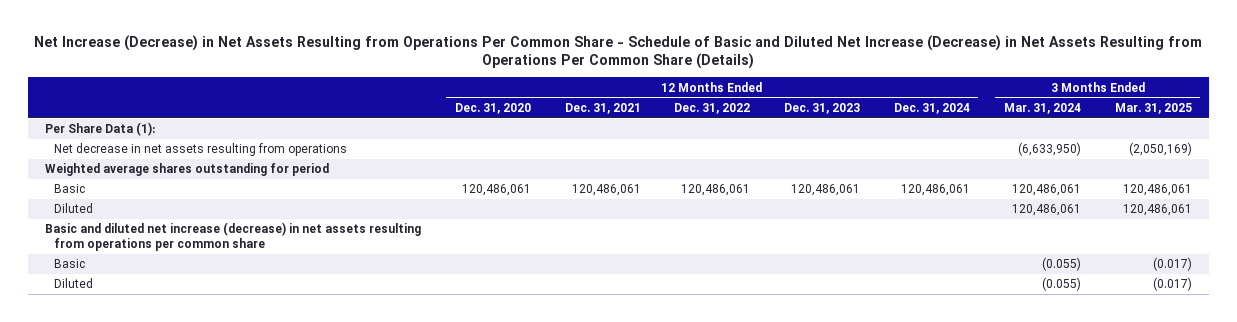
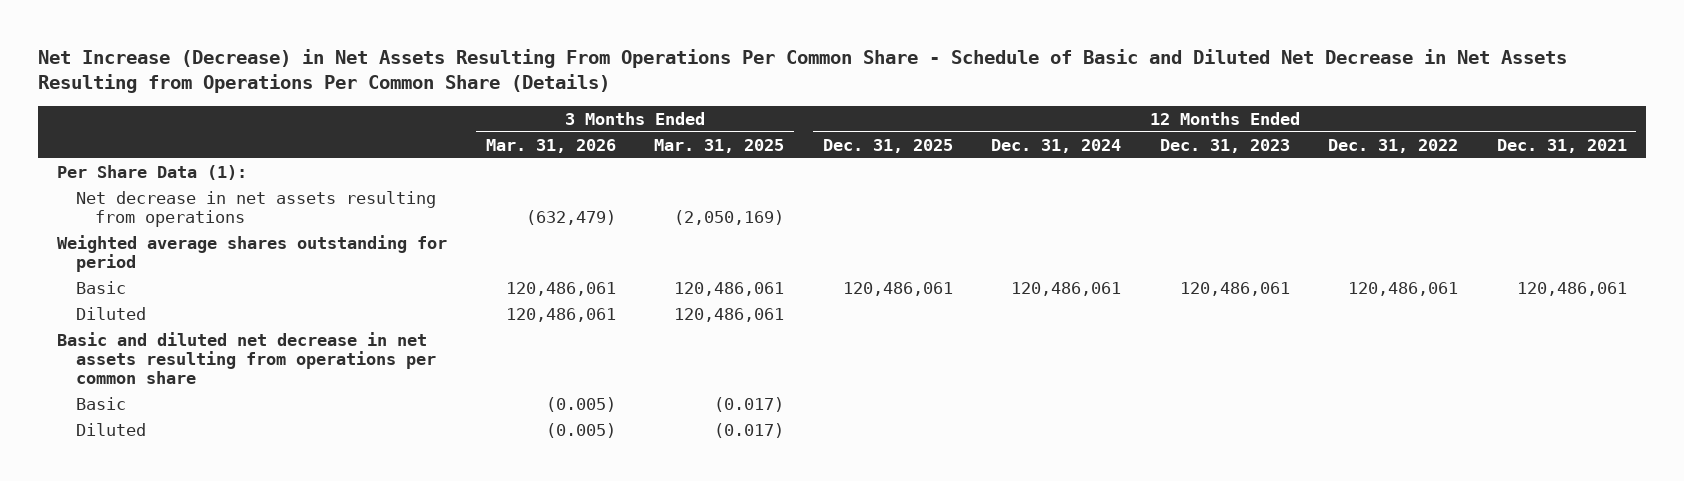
- Net Increase (Decrease) in Net Assets Resulting from Operations Per Common Share - Schedule of Basic and Diluted Net Increase (Decrease) in Net Assets Resulting from Operations Per Common Share (Details)
+ Net Increase (Decrease) in Net Assets Resulting From Operations Per Common Share - Schedule of Basic and Diluted Net Decrease in Net Assets Resulting from Operations Per Common Share (Details)
- | 12 Months Ended Dec. 31, 2020 | 12 Months Ended Dec. 31, 2021 | 12 Months Ended Dec. 31, 2022 | 12 Months Ended Dec. 31, 2023 | 12 Months Ended Dec. 31, 2024 | 3 Months Ended Mar. 31, 2024 | 3 Months Ended Mar. 31, 2025
+ | 3 Months Ended Mar. 31, 2026 | 3 Months Ended Mar. 31, 2025 | 12 Months Ended Dec. 31, 2025 | 12 Months Ended Dec. 31, 2024 | 12 Months Ended Dec. 31, 2023 | 12 Months Ended Dec. 31, 2022 | 12 Months Ended Dec. 31, 2021
- Basic and diluted net increase (decrease) in net assets resulting from operations per common share
+ Basic and diluted net decrease in net assets resulting from operations per common share

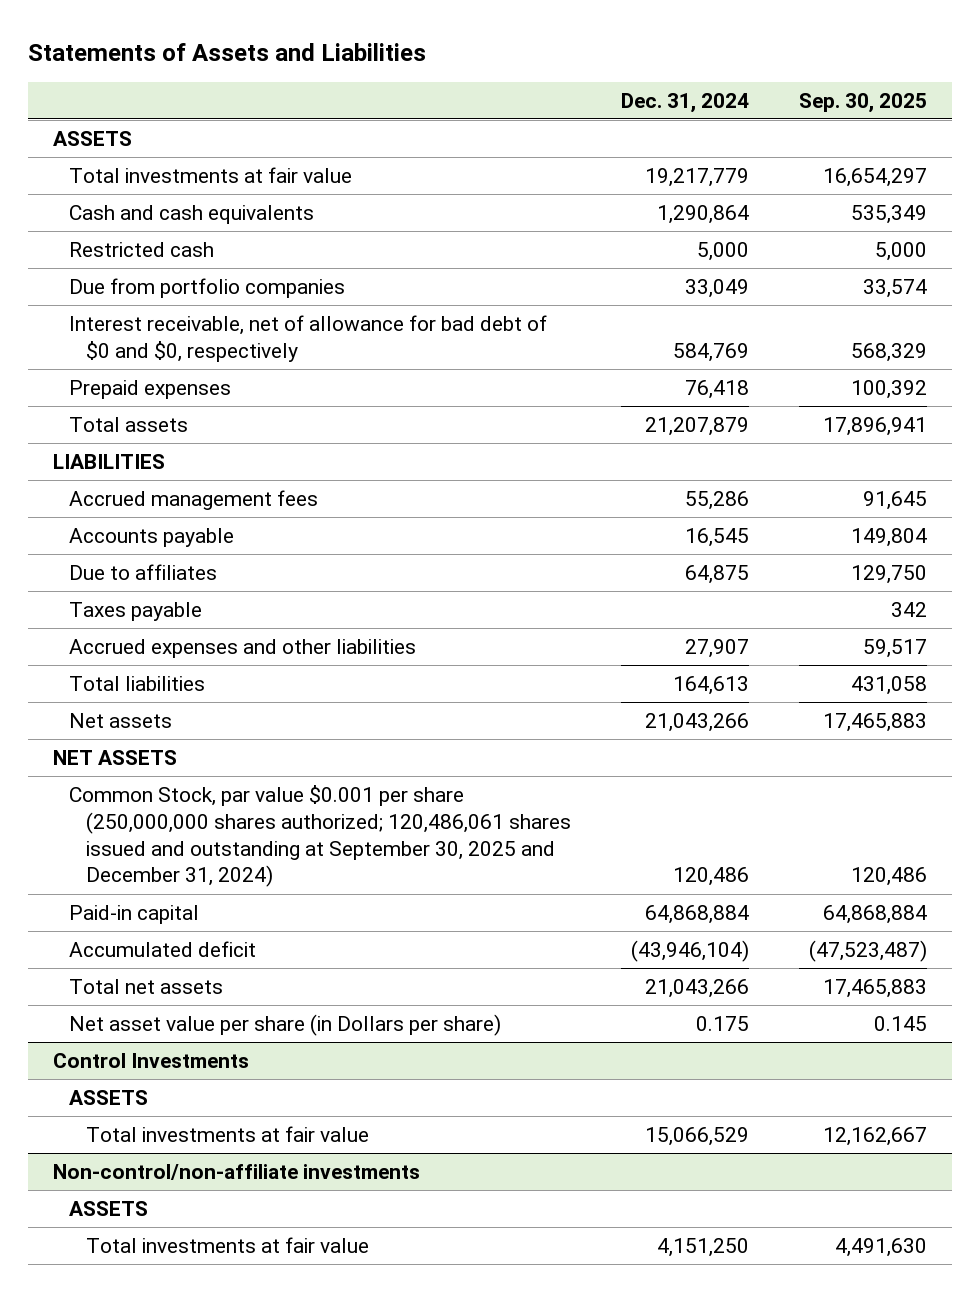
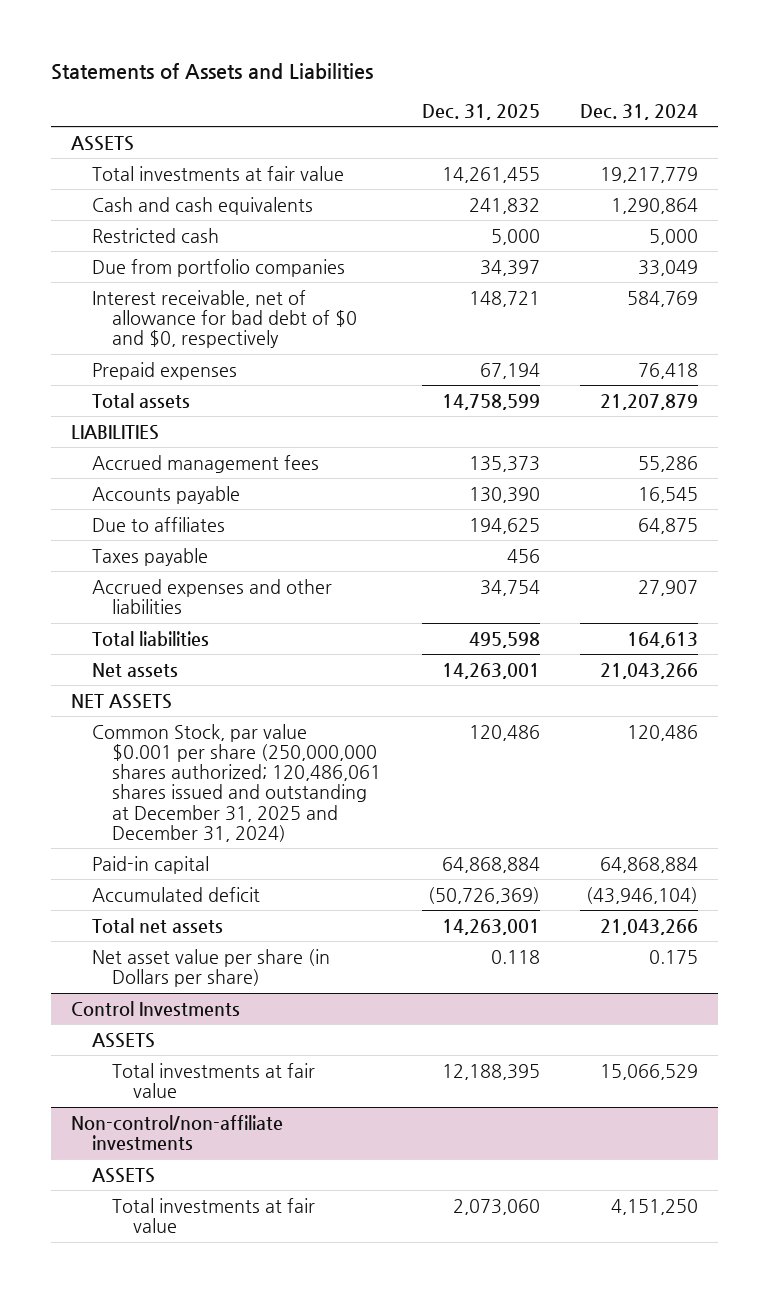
- | Dec. 31, 2024 | Sep. 30, 2025
+ | Dec. 31, 2025 | Dec. 31, 2024
- Common Stock, par value $0.001 per share (250,000,000 shares authorized; 120,486,061 shares issued and outstanding at September 30, 2025 and December 31, 2024) | 120,486 | 120,486
+ Common Stock, par value $0.001 per share (250,000,000 shares authorized; 120,486,061 shares issued and outstanding at December 31, 2025 and December 31, 2024) | 120,486 | 120,486

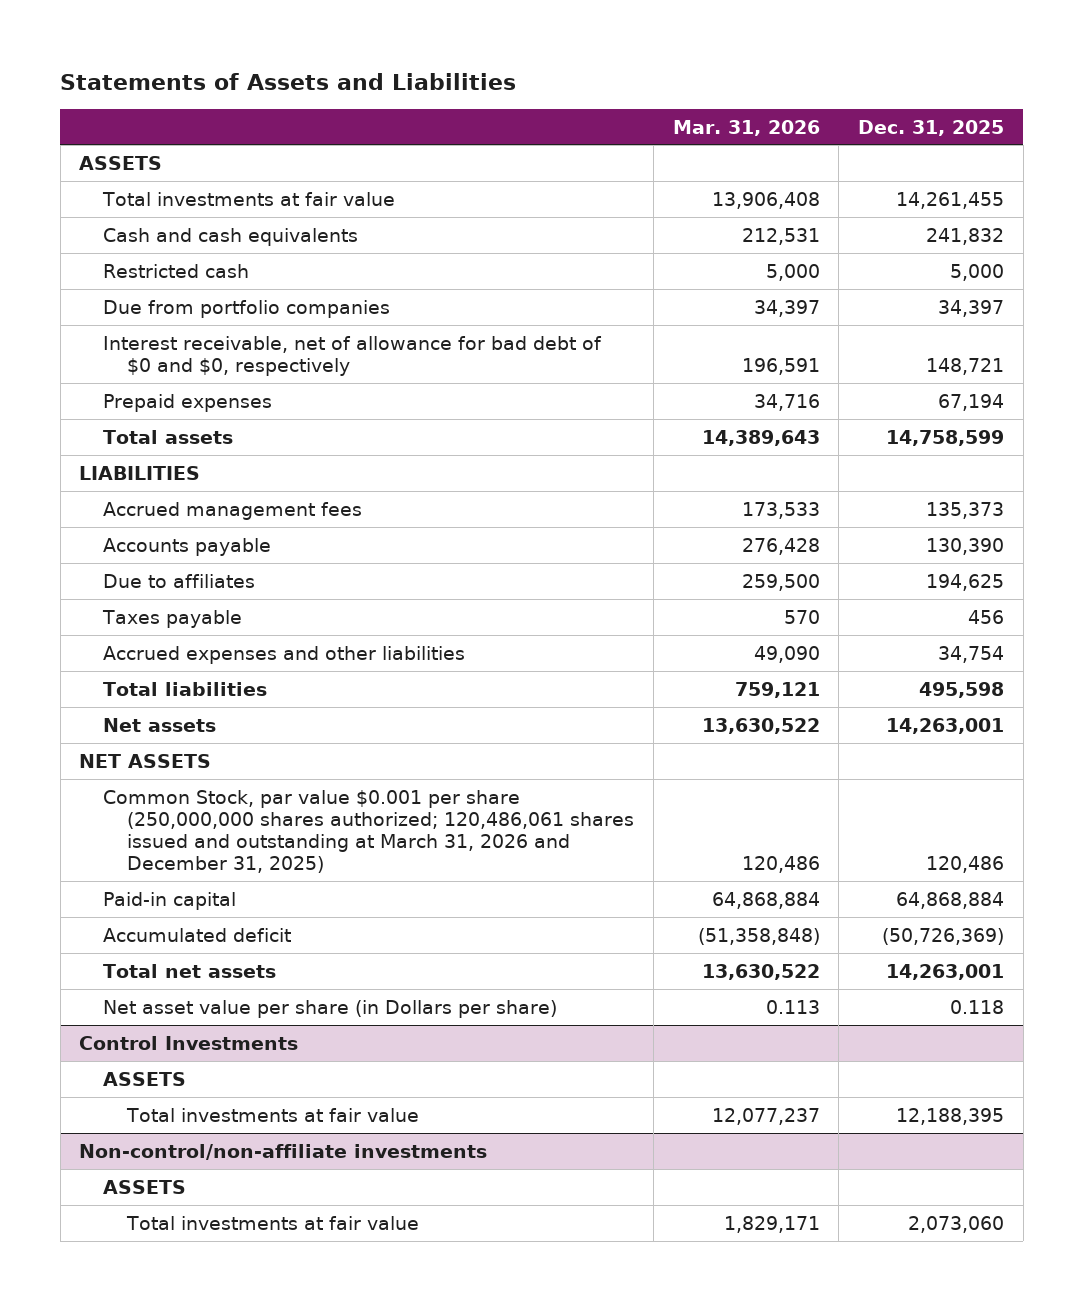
- | Dec. 31, 2025 | Dec. 31, 2024
+ | Mar. 31, 2026 | Dec. 31, 2025
- Common Stock, par value $0.001 per share (250,000,000 shares authorized; 120,486,061 shares issued and outstanding at December 31, 2025 and December 31, 2024) | 120,486 | 120,486
+ Common Stock, par value $0.001 per share (250,000,000 shares authorized; 120,486,061 shares issued and outstanding at March 31, 2026 and December 31, 2025) | 120,486 | 120,486

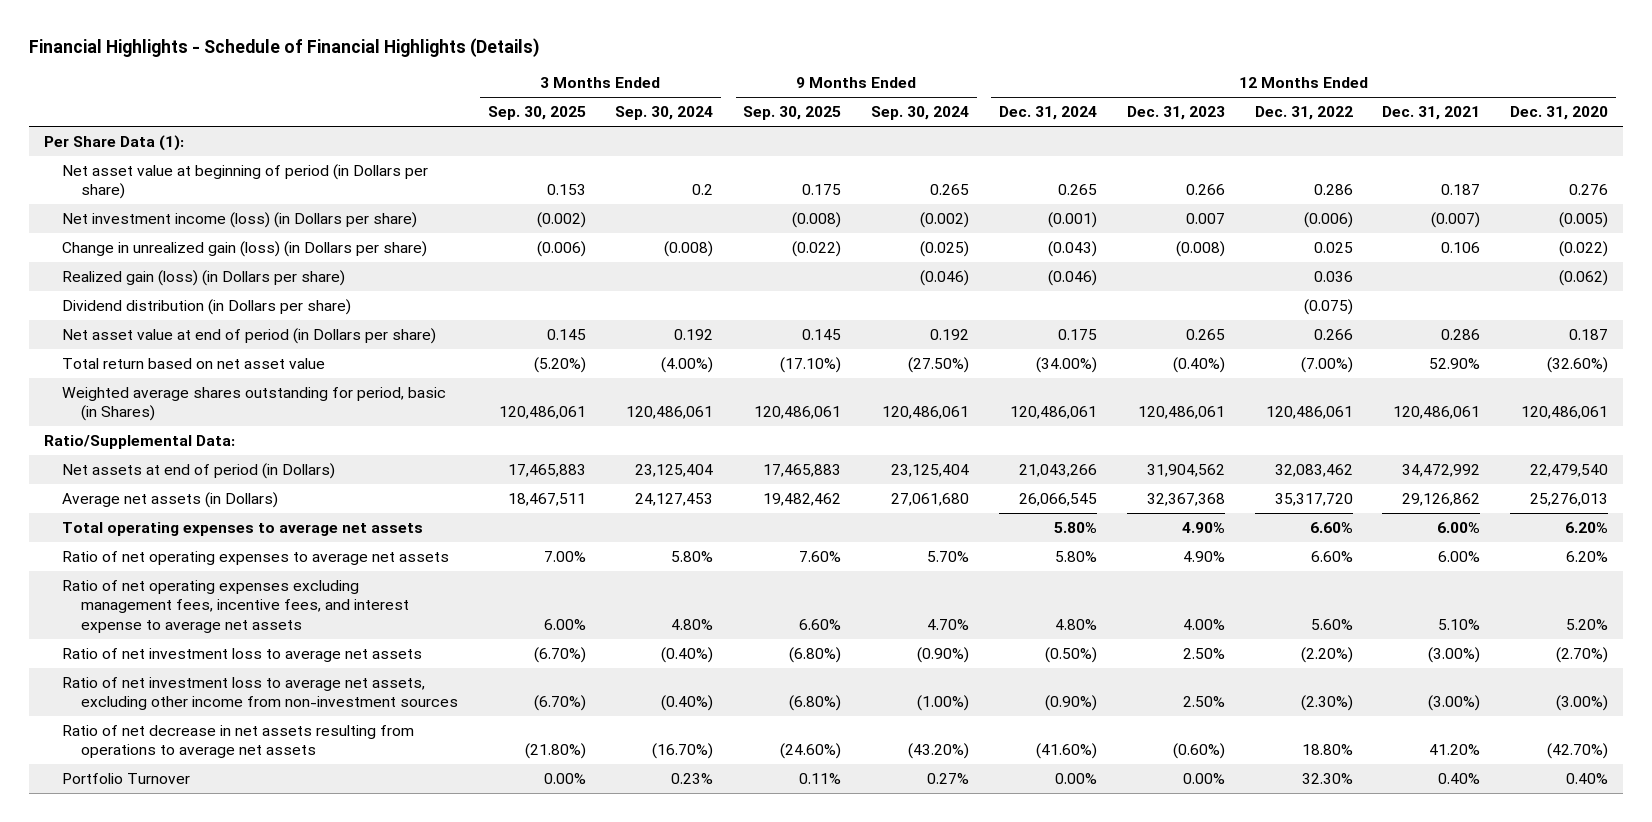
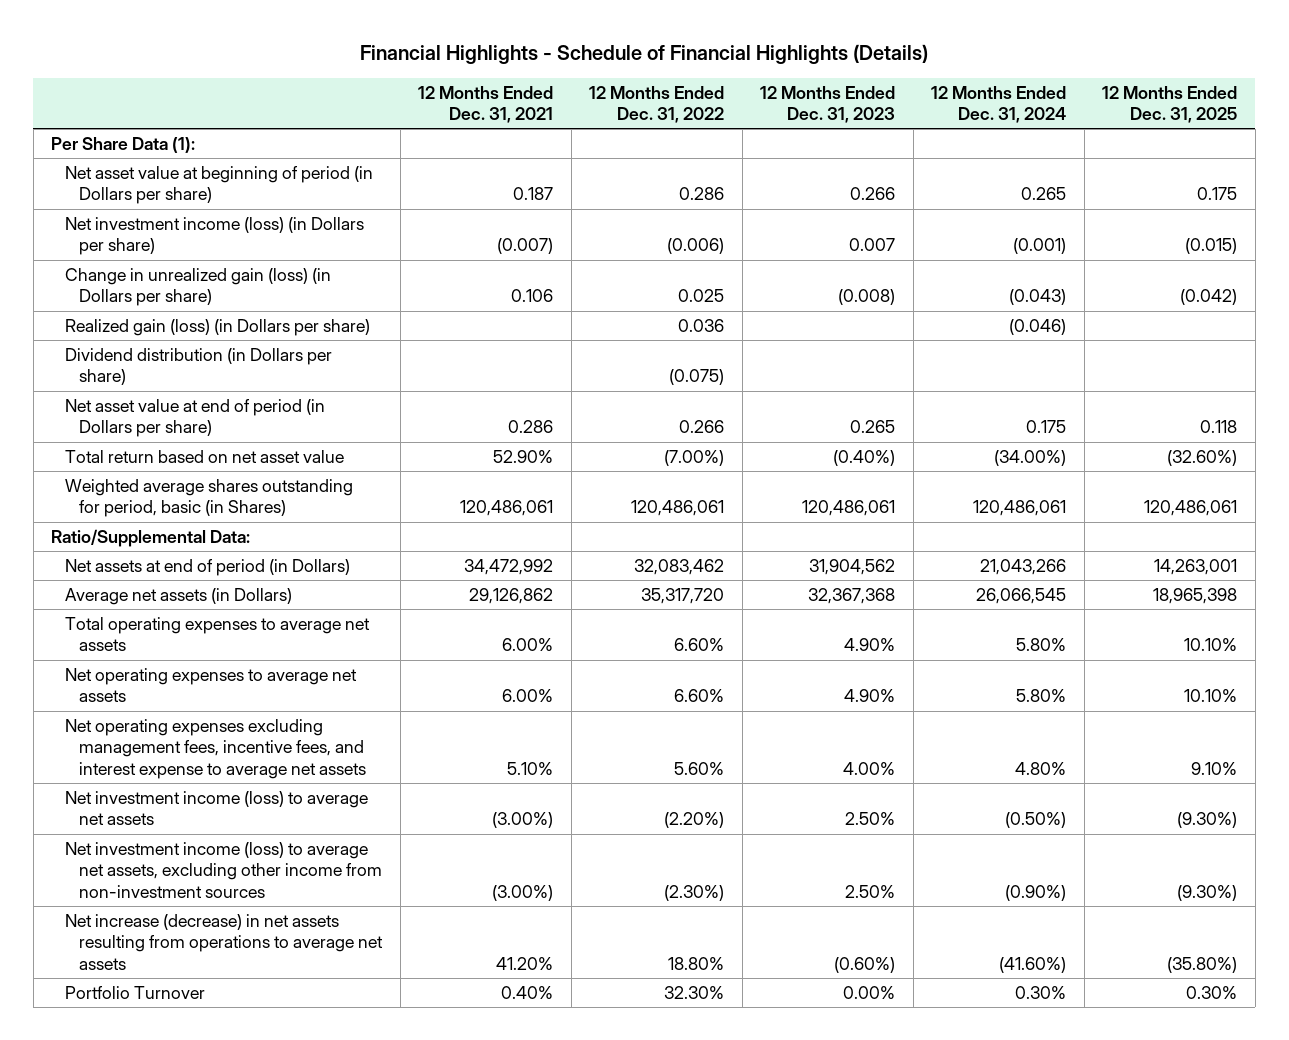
- | 3 Months Ended Sep. 30, 2025 | 3 Months Ended Sep. 30, 2024 | 9 Months Ended Sep. 30, 2025 | 9 Months Ended Sep. 30, 2024 | 12 Months Ended Dec. 31, 2024 | 12 Months Ended Dec. 31, 2023 | 12 Months Ended Dec. 31, 2022 | 12 Months Ended Dec. 31, 2021 | 12 Months Ended Dec. 31, 2020
+ | 12 Months Ended Dec. 31, 2021 | 12 Months Ended Dec. 31, 2022 | 12 Months Ended Dec. 31, 2023 | 12 Months Ended Dec. 31, 2024 | 12 Months Ended Dec. 31, 2025
- Ratio of net operating expenses to average net assets | 7.00% | 5.80% | 7.60% | 5.70% | 5.80% | 4.90% | 6.60% | 6.00% | 6.20%
- Ratio of net operating expenses excluding management fees, incentive fees, and interest expense to average net assets | 6.00% | 4.80% | 6.60% | 4.70% | 4.80% | 4.00% | 5.60% | 5.10% | 5.20%
- Ratio of net investment loss to average net assets | (6.70%) | (0.40%) | (6.80%) | (0.90%) | (0.50%) | 2.50% | (2.20%) | (3.00%) | (2.70%)
- Ratio of net investment loss to average net assets, excluding other income from non-investment sources | (6.70%) | (0.40%) | (6.80%) | (1.00%) | (0.90%) | 2.50% | (2.30%) | (3.00%) | (3.00%)
- Ratio of net decrease in net assets resulting from operations to average net assets | (21.80%) | (16.70%) | (24.60%) | (43.20%) | (41.60%) | (0.60%) | 18.80% | 41.20% | (42.70%)
- Portfolio Turnover | 0.00% | 0.23% | 0.11% | 0.27% | 0.00% | 0.00% | 32.30% | 0.40% | 0.40%
+ Net operating expenses to average net assets | 6.00% | 6.60% | 4.90% | 5.80% | 10.10%
+ Net operating expenses excluding management fees, incentive fees, and interest expense to average net assets | 5.10% | 5.60% | 4.00% | 4.80% | 9.10%
+ Net investment income (loss) to average net assets | (3.00%) | (2.20%) | 2.50% | (0.50%) | (9.30%)
+ Net investment income (loss) to average net assets, excluding other income from non-investment sources | (3.00%) | (2.30%) | 2.50% | (0.90%) | (9.30%)
+ Net increase (decrease) in net assets resulting from operations to average net assets | 41.20% | 18.80% | (0.60%) | (41.60%) | (35.80%)
+ Portfolio Turnover | 0.40% | 32.30% | 0.00% | 0.30% | 0.30%

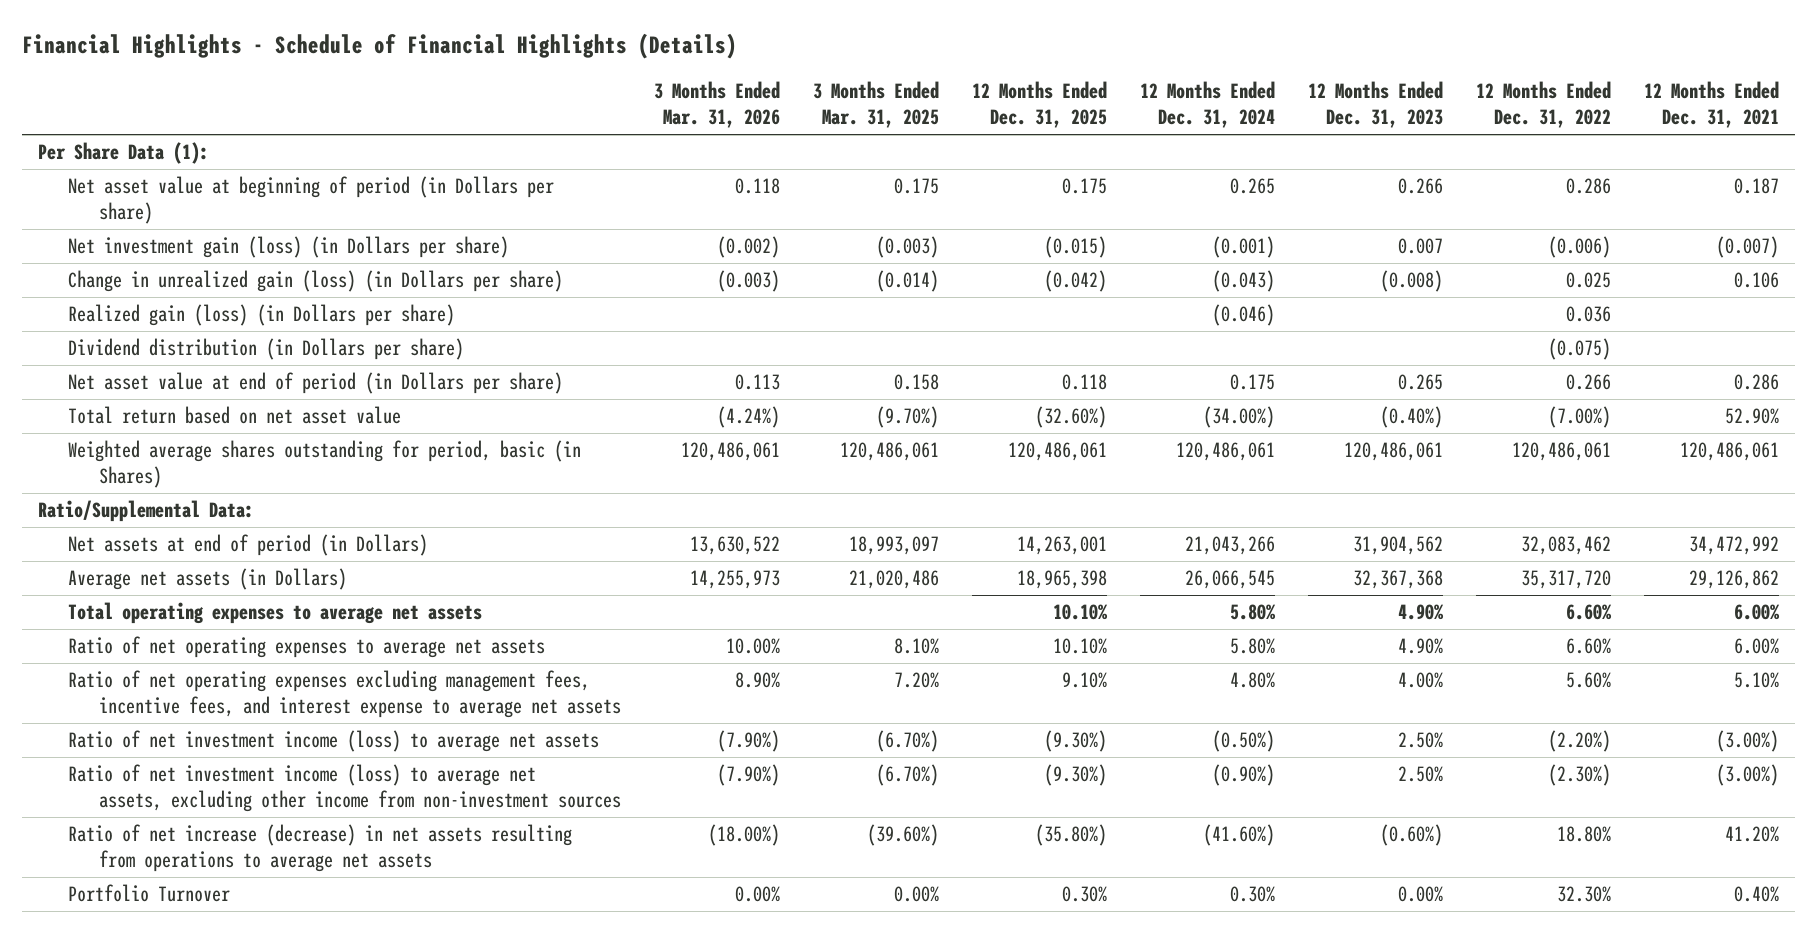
- | 12 Months Ended Dec. 31, 2021 | 12 Months Ended Dec. 31, 2022 | 12 Months Ended Dec. 31, 2023 | 12 Months Ended Dec. 31, 2024 | 12 Months Ended Dec. 31, 2025
+ | 3 Months Ended Mar. 31, 2026 | 3 Months Ended Mar. 31, 2025 | 12 Months Ended Dec. 31, 2025 | 12 Months Ended Dec. 31, 2024 | 12 Months Ended Dec. 31, 2023 | 12 Months Ended Dec. 31, 2022 | 12 Months Ended Dec. 31, 2021
- Net investment income (loss) (in Dollars per share) | (0.007) | (0.006) | 0.007 | (0.001) | (0.015)
+ Net investment gain (loss) (in Dollars per share) | (0.002) | (0.003) | (0.015) | (0.001) | 0.007 | (0.006) | (0.007)
- Net operating expenses to average net assets | 6.00% | 6.60% | 4.90% | 5.80% | 10.10%
- Net operating expenses excluding management fees, incentive fees, and interest expense to average net assets | 5.10% | 5.60% | 4.00% | 4.80% | 9.10%
- Net investment income (loss) to average net assets | (3.00%) | (2.20%) | 2.50% | (0.50%) | (9.30%)
- Net investment income (loss) to average net assets, excluding other income from non-investment sources | (3.00%) | (2.30%) | 2.50% | (0.90%) | (9.30%)
- Net increase (decrease) in net assets resulting from operations to average net assets | 41.20% | 18.80% | (0.60%) | (41.60%) | (35.80%)
+ Ratio of net operating expenses to average net assets | 10.00% | 8.10% | 10.10% | 5.80% | 4.90% | 6.60% | 6.00%
+ Ratio of net operating expenses excluding management fees, incentive fees, and interest expense to average net assets | 8.90% | 7.20% | 9.10% | 4.80% | 4.00% | 5.60% | 5.10%
+ Ratio of net investment income (loss) to average net assets | (7.90%) | (6.70%) | (9.30%) | (0.50%) | 2.50% | (2.20%) | (3.00%)
+ Ratio of net investment income (loss) to average net assets, excluding other income from non-investment sources | (7.90%) | (6.70%) | (9.30%) | (0.90%) | 2.50% | (2.30%) | (3.00%)
+ Ratio of net increase (decrease) in net assets resulting from operations to average net assets | (18.00%) | (39.60%) | (35.80%) | (41.60%) | (0.60%) | 18.80% | 41.20%

